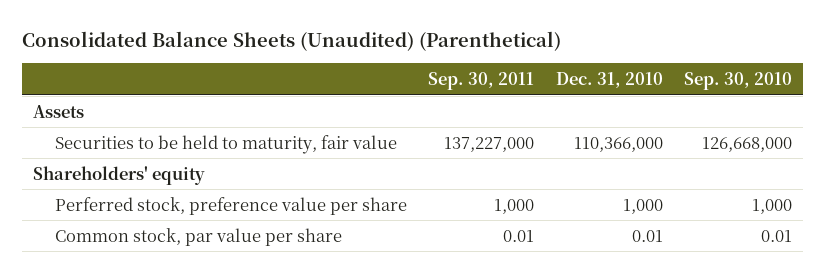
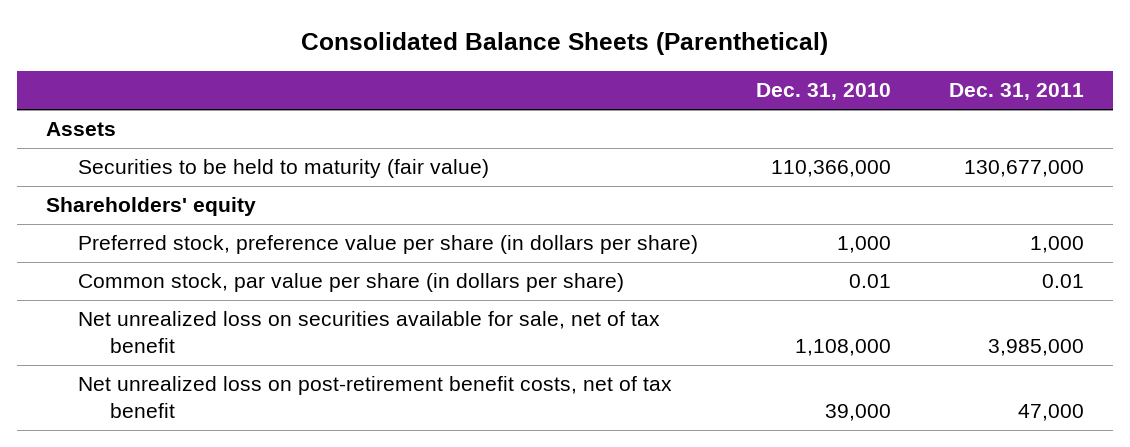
- Consolidated Balance Sheets (Unaudited) (Parenthetical)
+ Consolidated Balance Sheets (Parenthetical)
- | Sep. 30, 2011 | Dec. 31, 2010 | Sep. 30, 2010
+ | Dec. 31, 2010 | Dec. 31, 2011
- Securities to be held to maturity, fair value | 137,227,000 | 110,366,000 | 126,668,000
+ Securities to be held to maturity (fair value) | 110,366,000 | 130,677,000
- Perferred stock, preference value per share | 1,000 | 1,000 | 1,000
- Common stock, par value per share | 0.01 | 0.01 | 0.01
+ Preferred stock, preference value per share (in dollars per share) | 1,000 | 1,000
+ Common stock, par value per share (in dollars per share) | 0.01 | 0.01
+ Net unrealized loss on securities available for sale, net of tax benefit | 1,108,000 | 3,985,000
+ Net unrealized loss on post-retirement benefit costs, net of tax benefit | 39,000 | 47,000

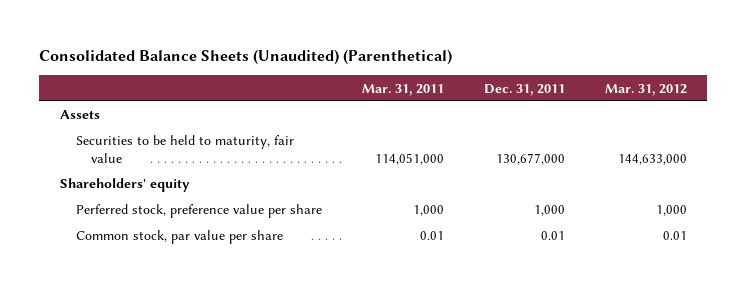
- Consolidated Balance Sheets (Parenthetical)
+ Consolidated Balance Sheets (Unaudited) (Parenthetical)
- | Dec. 31, 2010 | Dec. 31, 2011
+ | Mar. 31, 2011 | Dec. 31, 2011 | Mar. 31, 2012
- Securities to be held to maturity (fair value) | 110,366,000 | 130,677,000
+ Securities to be held to maturity, fair value | 114,051,000 | 130,677,000 | 144,633,000
- Preferred stock, preference value per share (in dollars per share) | 1,000 | 1,000
- Common stock, par value per share (in dollars per share) | 0.01 | 0.01
- Net unrealized loss on securities available for sale, net of tax benefit | 1,108,000 | 3,985,000
- Net unrealized loss on post-retirement benefit costs, net of tax benefit | 39,000 | 47,000
+ Perferred stock, preference value per share | 1,000 | 1,000 | 1,000
+ Common stock, par value per share | 0.01 | 0.01 | 0.01

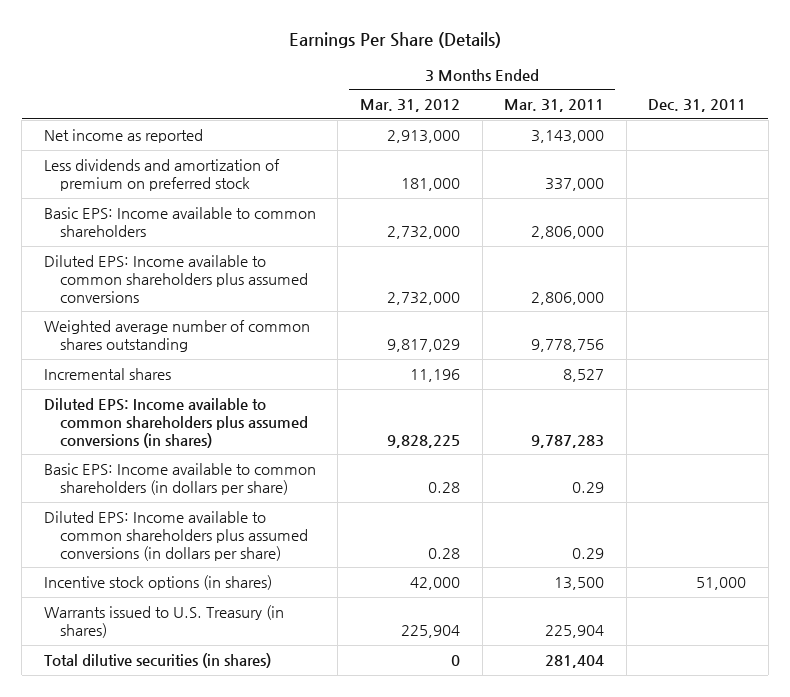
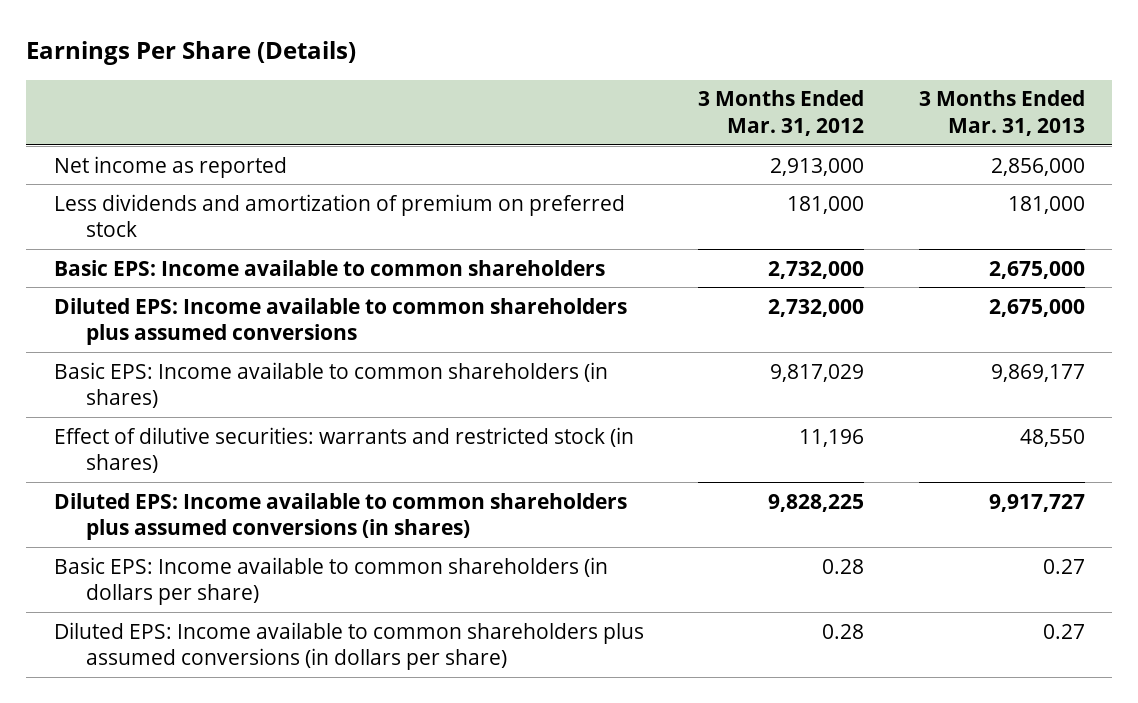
- | 3 Months Ended Mar. 31, 2012 | 3 Months Ended Mar. 31, 2011 | Dec. 31, 2011
+ | 3 Months Ended Mar. 31, 2012 | 3 Months Ended Mar. 31, 2013
- Weighted average number of common shares outstanding | 9,817,029 | 9,778,756 |
- Incremental shares | 11,196 | 8,527 |
+ Basic EPS: Income available to common shareholders (in shares) | 9,817,029 | 9,869,177
+ Effect of dilutive securities: warrants and restricted stock (in shares) | 11,196 | 48,550
- Incentive stock options (in shares) | 42,000 | 13,500 | 51,000
- Warrants issued to U.S. Treasury (in shares) | 225,904 | 225,904 |
- Total dilutive securities (in shares) | 0 | 281,404 |

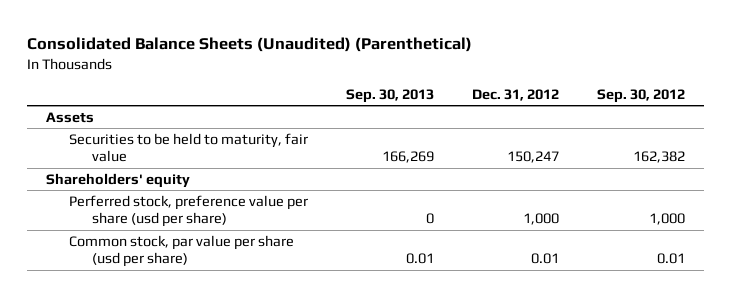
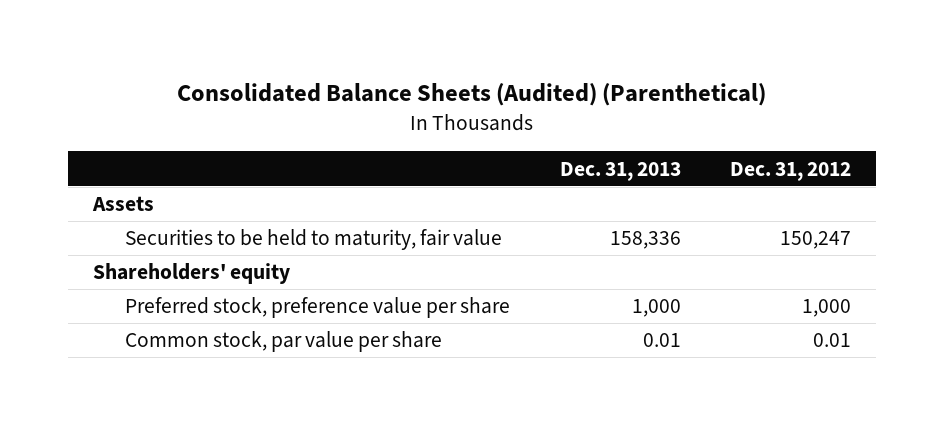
- Consolidated Balance Sheets (Unaudited) (Parenthetical)
+ Consolidated Balance Sheets (Audited) (Parenthetical)
- | Sep. 30, 2013 | Dec. 31, 2012 | Sep. 30, 2012
+ | Dec. 31, 2013 | Dec. 31, 2012
- Perferred stock, preference value per share (usd per share) | 0 | 1,000 | 1,000
- Common stock, par value per share (usd per share) | 0.01 | 0.01 | 0.01
+ Preferred stock, preference value per share | 1,000 | 1,000
+ Common stock, par value per share | 0.01 | 0.01

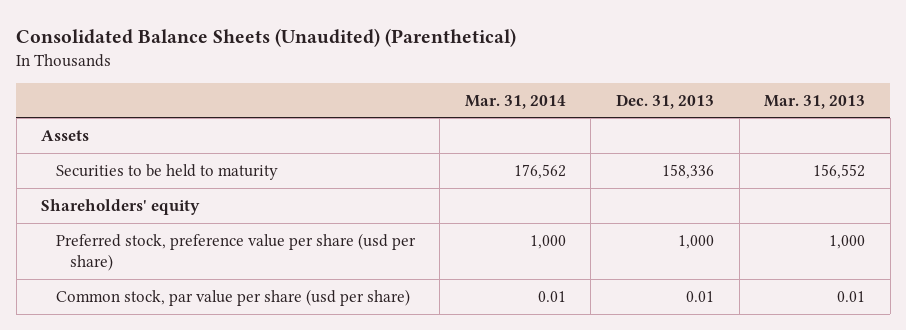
- Consolidated Balance Sheets (Audited) (Parenthetical)
+ Consolidated Balance Sheets (Unaudited) (Parenthetical)
- | Dec. 31, 2013 | Dec. 31, 2012
+ | Mar. 31, 2014 | Dec. 31, 2013 | Mar. 31, 2013
- Securities to be held to maturity, fair value | 158,336 | 150,247
+ Securities to be held to maturity | 176,562 | 158,336 | 156,552
- Preferred stock, preference value per share | 1,000 | 1,000
- Common stock, par value per share | 0.01 | 0.01
+ Preferred stock, preference value per share (usd per share) | 1,000 | 1,000 | 1,000
+ Common stock, par value per share (usd per share) | 0.01 | 0.01 | 0.01

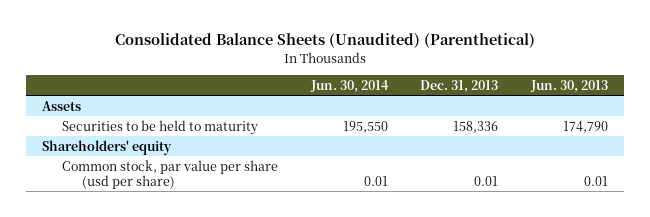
- | Mar. 31, 2014 | Dec. 31, 2013 | Mar. 31, 2013
+ | Jun. 30, 2014 | Dec. 31, 2013 | Jun. 30, 2013
- Preferred stock, preference value per share (usd per share) | 1,000 | 1,000 | 1,000

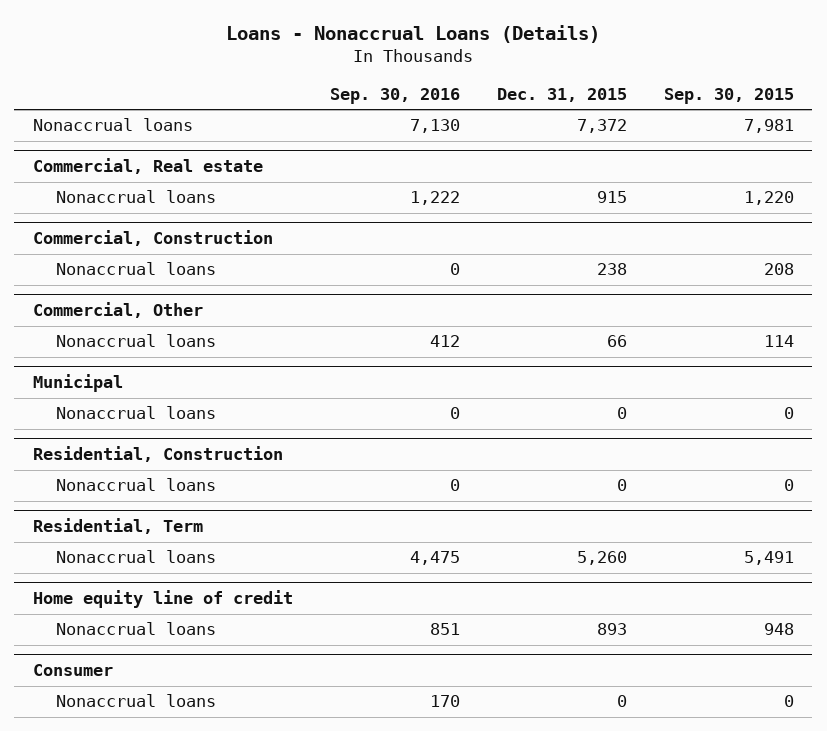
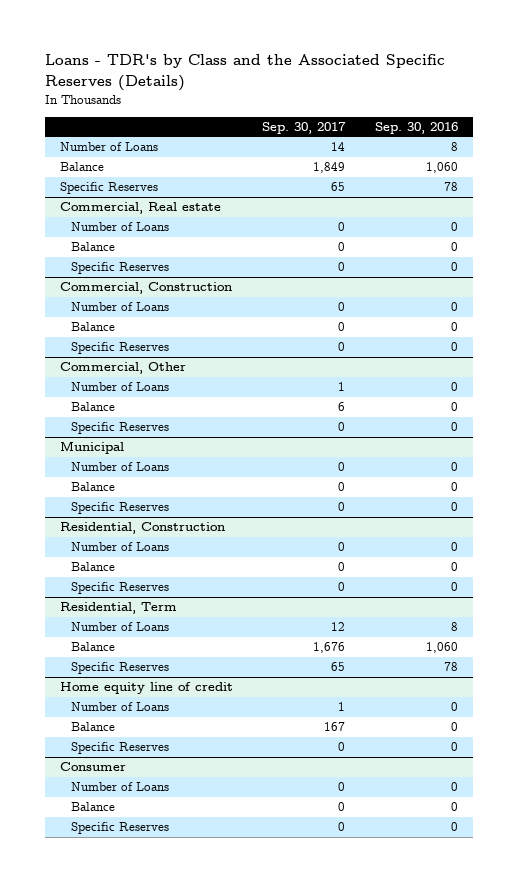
- Loans - Nonaccrual Loans (Details)
+ Loans - TDR's by Class and the Associated Specific Reserves (Details)
- | Sep. 30, 2016 | Dec. 31, 2015 | Sep. 30, 2015
+ | Sep. 30, 2017 | Sep. 30, 2016
- Nonaccrual loans | 7,130 | 7,372 | 7,981
+ Number of Loans | 14 | 8
+ Balance | 1,849 | 1,060
+ Specific Reserves | 65 | 78
@ Commercial, Real estate
- Nonaccrual loans | 1,222 | 915 | 1,220
+ Number of Loans | 0 | 0
+ Balance | 0 | 0
+ Specific Reserves | 0 | 0
@ Commercial, Construction
- Nonaccrual loans | 0 | 238 | 208
+ Number of Loans | 0 | 0
+ Balance | 0 | 0
+ Specific Reserves | 0 | 0
@ Commercial, Other
- Nonaccrual loans | 412 | 66 | 114
+ Number of Loans | 1 | 0
+ Balance | 6 | 0
+ Specific Reserves | 0 | 0
@ Municipal
- Nonaccrual loans | 0 | 0 | 0
+ Number of Loans | 0 | 0
+ Balance | 0 | 0
+ Specific Reserves | 0 | 0
@ Residential, Construction
- Nonaccrual loans | 0 | 0 | 0
+ Number of Loans | 0 | 0
+ Balance | 0 | 0
+ Specific Reserves | 0 | 0
@ Residential, Term
- Nonaccrual loans | 4,475 | 5,260 | 5,491
+ Number of Loans | 12 | 8
+ Balance | 1,676 | 1,060
+ Specific Reserves | 65 | 78
@ Home equity line of credit
- Nonaccrual loans | 851 | 893 | 948
+ Number of Loans | 1 | 0
+ Balance | 167 | 0
+ Specific Reserves | 0 | 0
@ Consumer
- Nonaccrual loans | 170 | 0 | 0
+ Number of Loans | 0 | 0
+ Balance | 0 | 0
+ Specific Reserves | 0 | 0

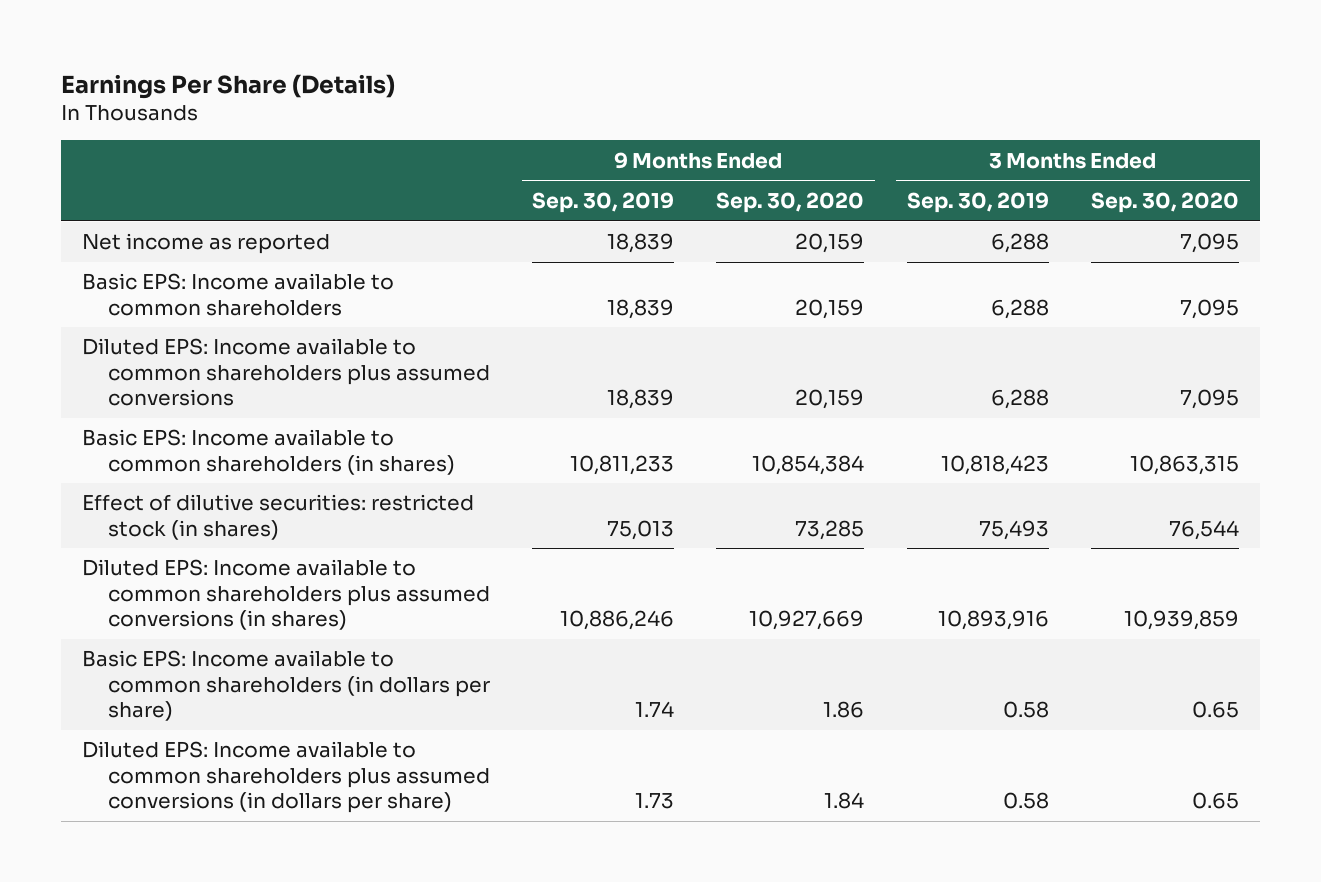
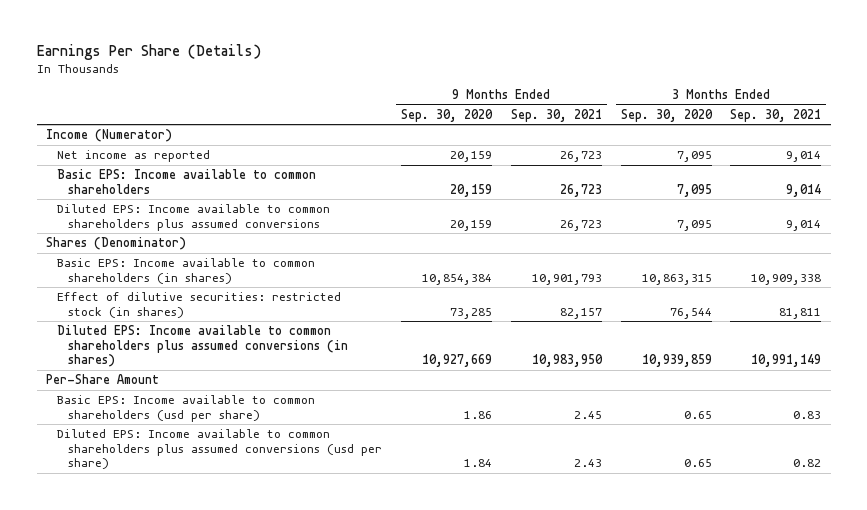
- | 9 Months Ended Sep. 30, 2019 | 9 Months Ended Sep. 30, 2020 | 3 Months Ended Sep. 30, 2019 | 3 Months Ended Sep. 30, 2020
+ | 9 Months Ended Sep. 30, 2020 | 9 Months Ended Sep. 30, 2021 | 3 Months Ended Sep. 30, 2020 | 3 Months Ended Sep. 30, 2021
+ Income (Numerator)
+ Shares (Denominator)
- Basic EPS: Income available to common shareholders (in dollars per share) | 1.74 | 1.86 | 0.58 | 0.65
- Diluted EPS: Income available to common shareholders plus assumed conversions (in dollars per share) | 1.73 | 1.84 | 0.58 | 0.65
+ Per-Share Amount
+ Basic EPS: Income available to common shareholders (usd per share) | 1.86 | 2.45 | 0.65 | 0.83
+ Diluted EPS: Income available to common shareholders plus assumed conversions (usd per share) | 1.84 | 2.43 | 0.65 | 0.82

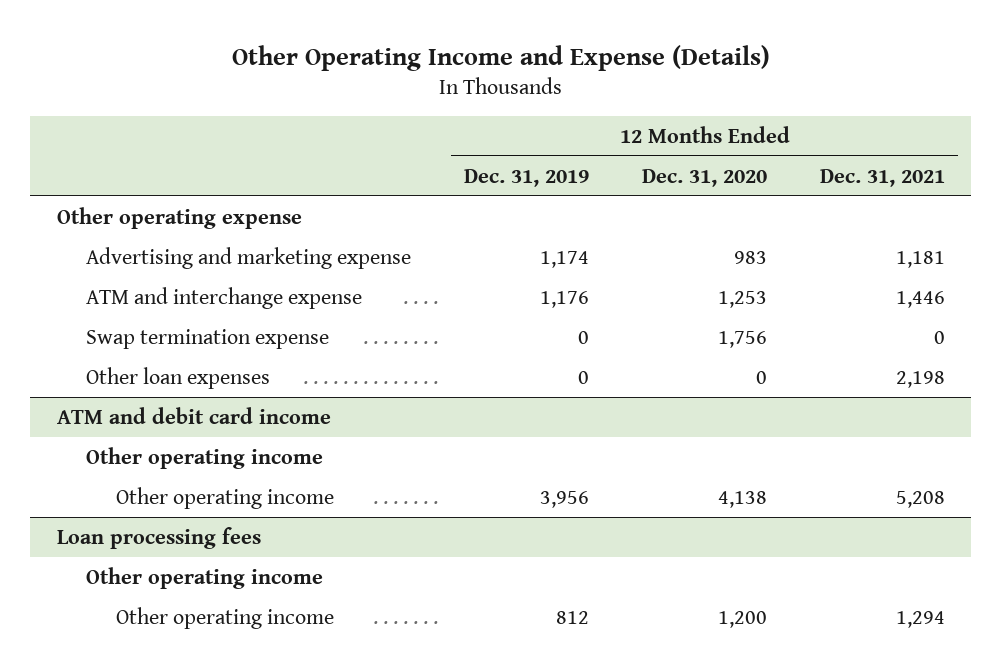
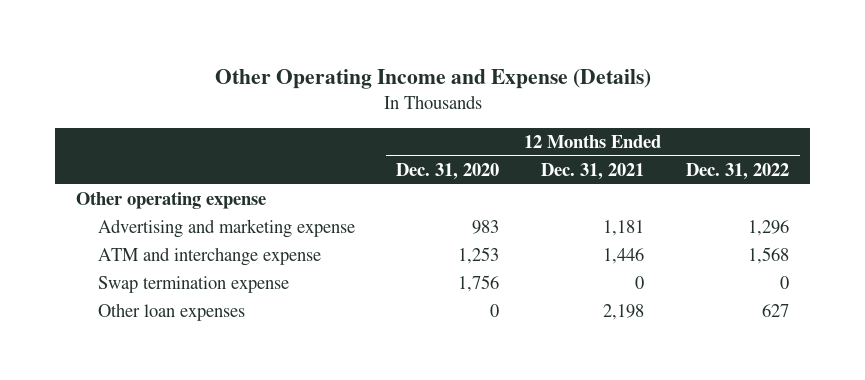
- | 12 Months Ended Dec. 31, 2019 | 12 Months Ended Dec. 31, 2020 | 12 Months Ended Dec. 31, 2021
+ | 12 Months Ended Dec. 31, 2020 | 12 Months Ended Dec. 31, 2021 | 12 Months Ended Dec. 31, 2022
- ATM and debit card income
- Other operating income
- Other operating income | 3,956 | 4,138 | 5,208
- Loan processing fees
- Other operating income
- Other operating income | 812 | 1,200 | 1,294

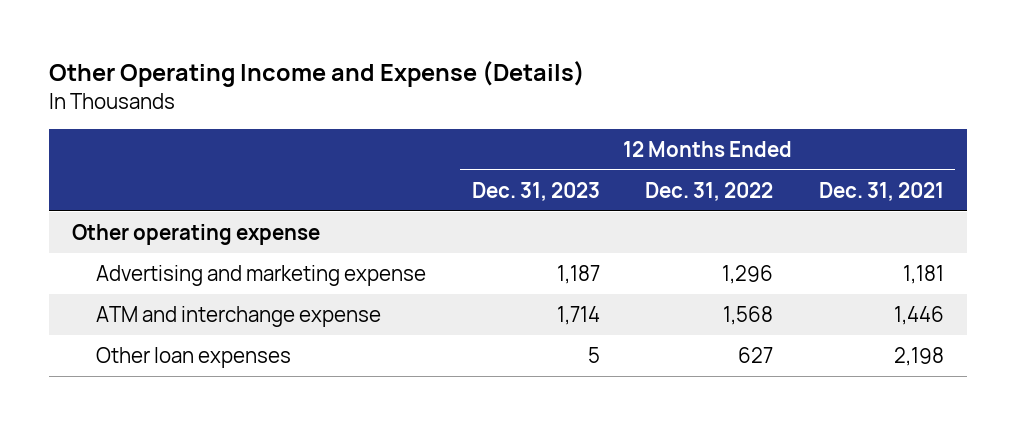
- | 12 Months Ended Dec. 31, 2020 | 12 Months Ended Dec. 31, 2021 | 12 Months Ended Dec. 31, 2022
+ | 12 Months Ended Dec. 31, 2023 | 12 Months Ended Dec. 31, 2022 | 12 Months Ended Dec. 31, 2021
- Swap termination expense | 1,756 | 0 | 0

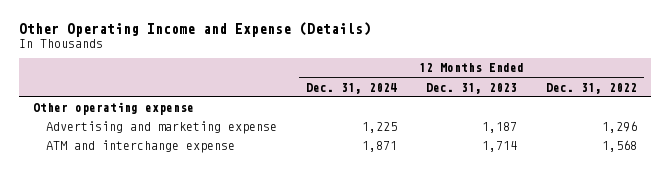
- | 12 Months Ended Dec. 31, 2023 | 12 Months Ended Dec. 31, 2022 | 12 Months Ended Dec. 31, 2021
+ | 12 Months Ended Dec. 31, 2024 | 12 Months Ended Dec. 31, 2023 | 12 Months Ended Dec. 31, 2022
- Other loan expenses | 5 | 627 | 2,198

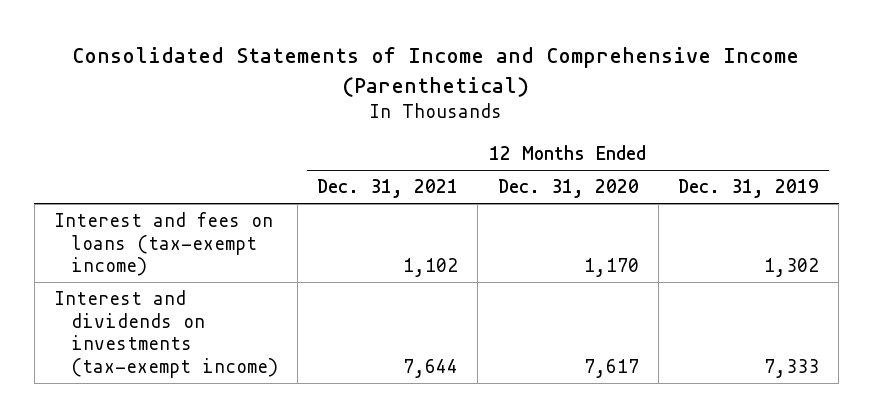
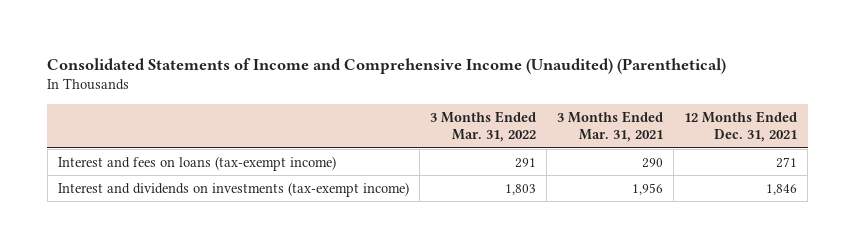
- Consolidated Statements of Income and Comprehensive Income (Parenthetical)
+ Consolidated Statements of Income and Comprehensive Income (Unaudited) (Parenthetical)
- | 12 Months Ended Dec. 31, 2021 | 12 Months Ended Dec. 31, 2020 | 12 Months Ended Dec. 31, 2019
+ | 3 Months Ended Mar. 31, 2022 | 3 Months Ended Mar. 31, 2021 | 12 Months Ended Dec. 31, 2021
- Interest and fees on loans (tax-exempt income) | 1,102 | 1,170 | 1,302
- Interest and dividends on investments (tax-exempt income) | 7,644 | 7,617 | 7,333
+ Interest and fees on loans (tax-exempt income) | 291 | 290 | 271
+ Interest and dividends on investments (tax-exempt income) | 1,803 | 1,956 | 1,846

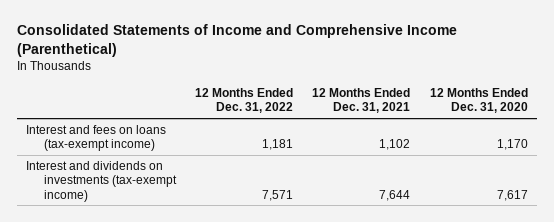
- Consolidated Statements of Income and Comprehensive Income (Unaudited) (Parenthetical)
+ Consolidated Statements of Income and Comprehensive Income (Parenthetical)
- | 3 Months Ended Mar. 31, 2022 | 3 Months Ended Mar. 31, 2021 | 12 Months Ended Dec. 31, 2021
+ | 12 Months Ended Dec. 31, 2022 | 12 Months Ended Dec. 31, 2021 | 12 Months Ended Dec. 31, 2020
- Interest and fees on loans (tax-exempt income) | 291 | 290 | 271
- Interest and dividends on investments (tax-exempt income) | 1,803 | 1,956 | 1,846
+ Interest and fees on loans (tax-exempt income) | 1,181 | 1,102 | 1,170
+ Interest and dividends on investments (tax-exempt income) | 7,571 | 7,644 | 7,617

